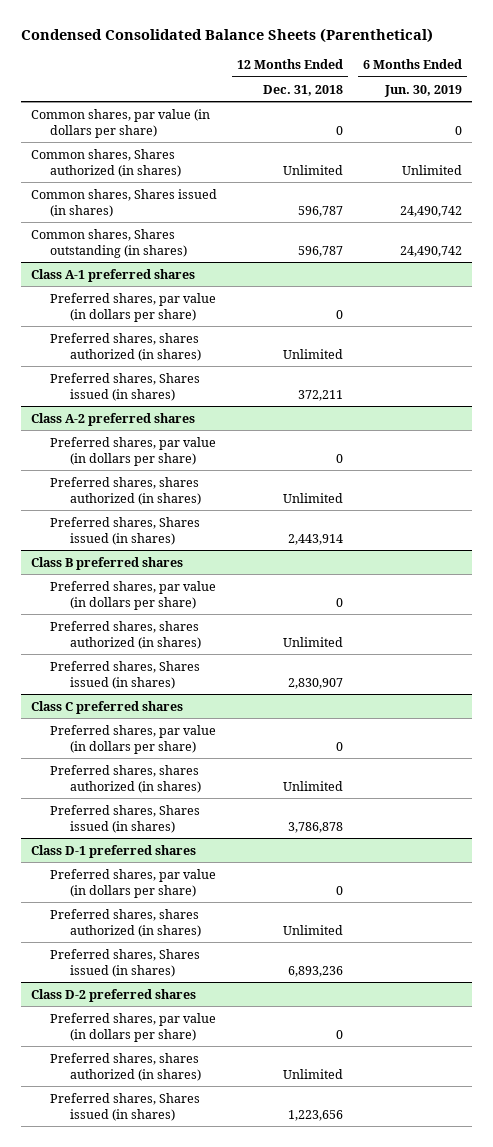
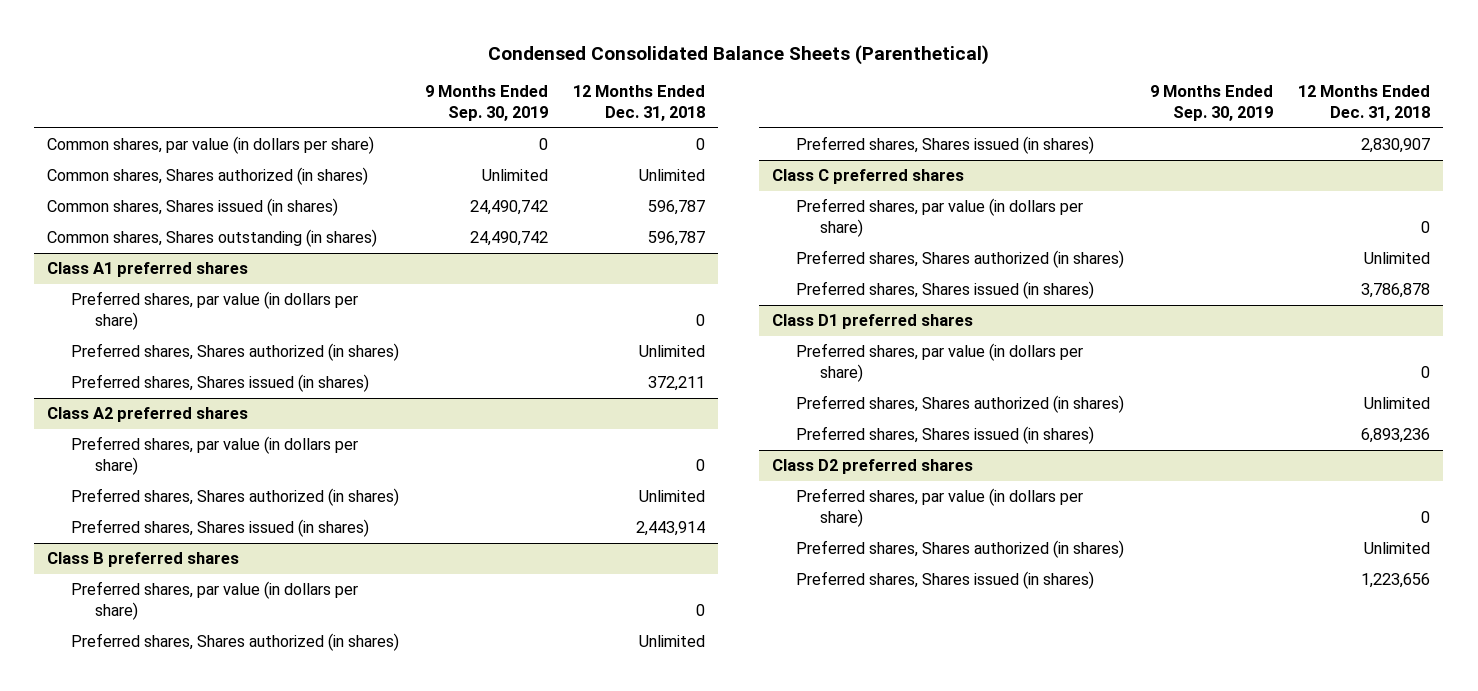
- | 12 Months Ended Dec. 31, 2018 | 6 Months Ended Jun. 30, 2019
+ | 9 Months Ended Sep. 30, 2019 | 12 Months Ended Dec. 31, 2018
- Class A-1 preferred shares
+ Class A1 preferred shares
- Preferred shares, shares authorized (in shares) | Unlimited |
+ Preferred shares, Shares authorized (in shares) | | Unlimited
- Class A-2 preferred shares
+ Class A2 preferred shares
- Preferred shares, shares authorized (in shares) | Unlimited |
+ Preferred shares, Shares authorized (in shares) | | Unlimited
@ Class B preferred shares
- Preferred shares, shares authorized (in shares) | Unlimited |
+ Preferred shares, Shares authorized (in shares) | | Unlimited
@ Class C preferred shares
- Preferred shares, shares authorized (in shares) | Unlimited |
+ Preferred shares, Shares authorized (in shares) | | Unlimited
- Class D-1 preferred shares
+ Class D1 preferred shares
- Preferred shares, shares authorized (in shares) | Unlimited |
+ Preferred shares, Shares authorized (in shares) | | Unlimited
- Class D-2 preferred shares
+ Class D2 preferred shares
- Preferred shares, shares authorized (in shares) | Unlimited |
+ Preferred shares, Shares authorized (in shares) | | Unlimited

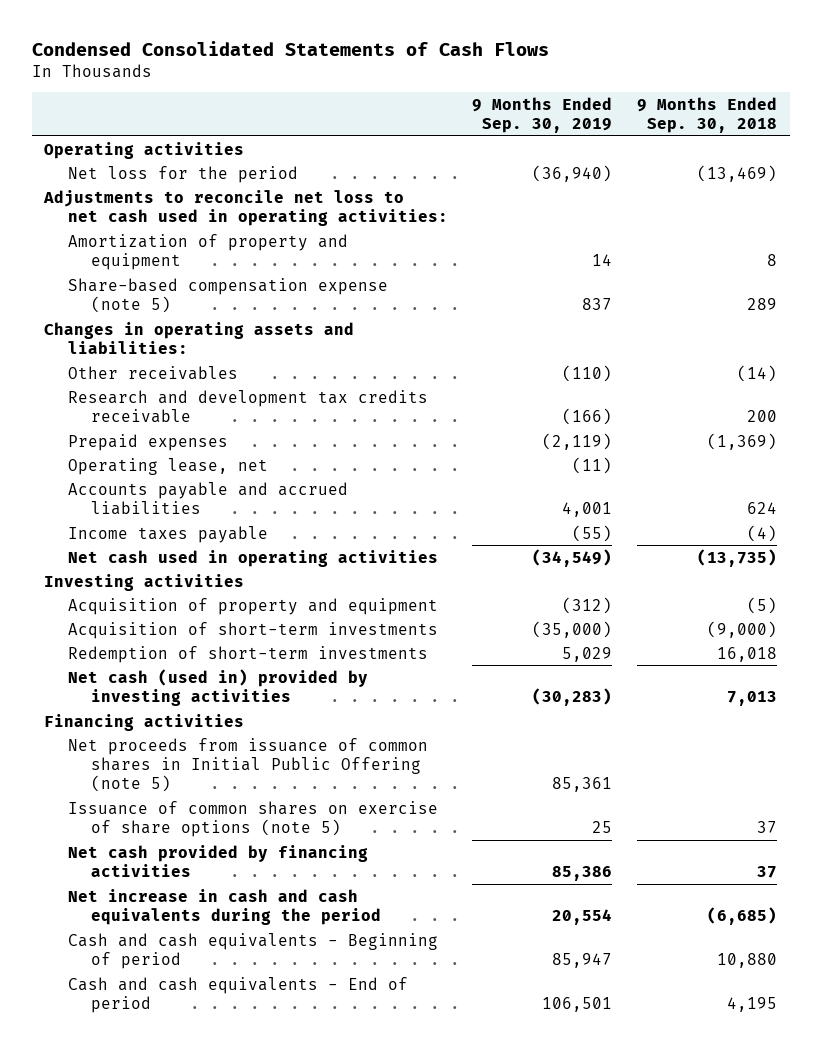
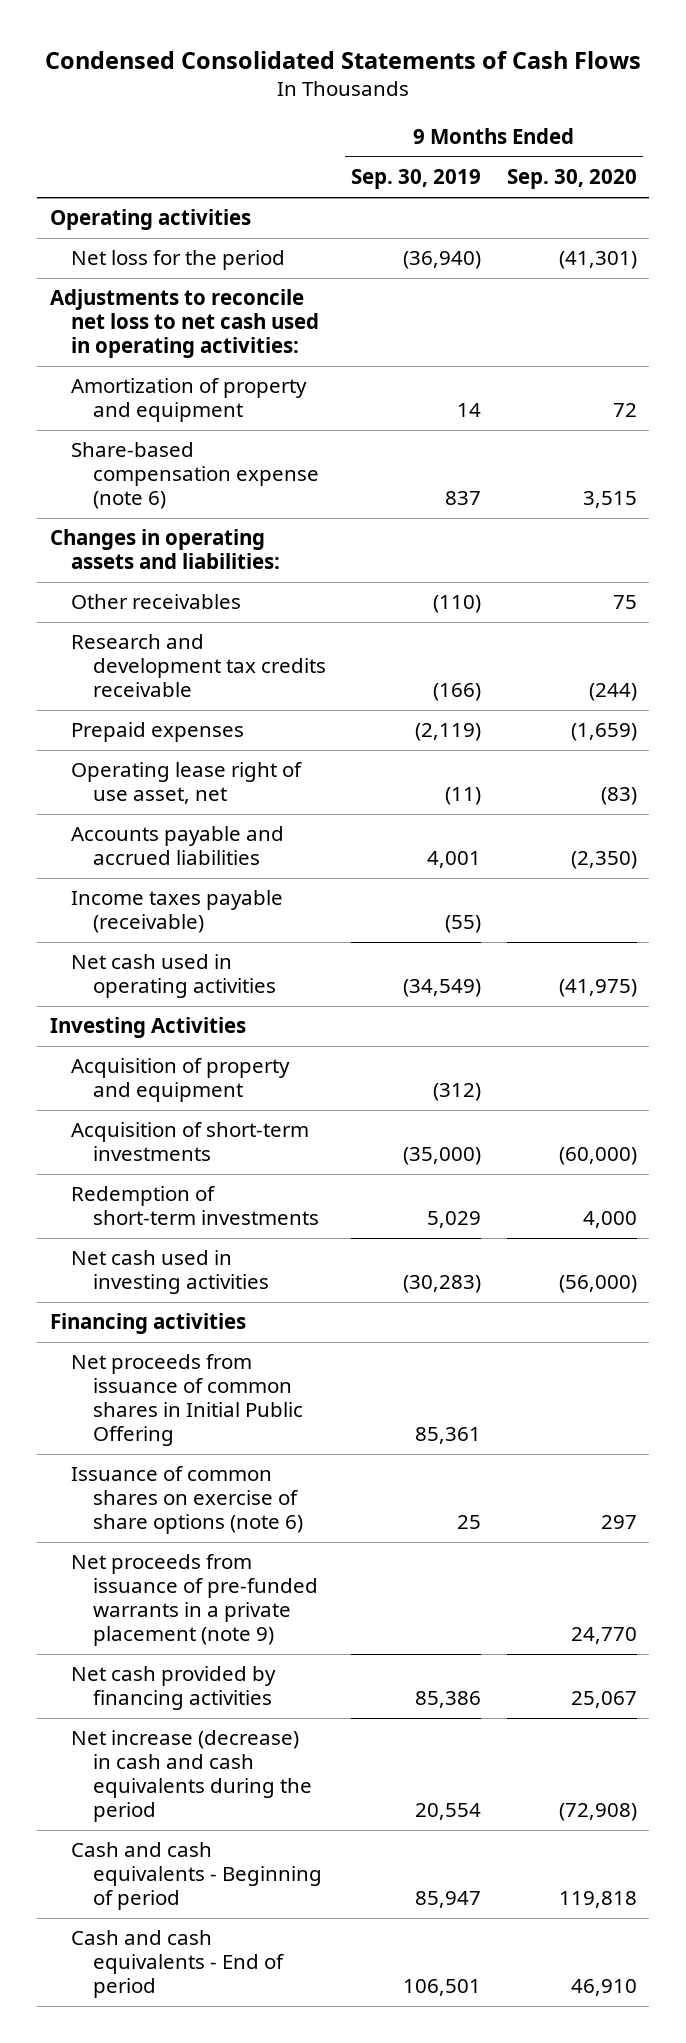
- | 9 Months Ended Sep. 30, 2019 | 9 Months Ended Sep. 30, 2018
+ | 9 Months Ended Sep. 30, 2019 | 9 Months Ended Sep. 30, 2020
- Share-based compensation expense (note 5) | 837 | 289
+ Share-based compensation expense (note 6) | 837 | 3,515
- Operating lease, net | (11) |
+ Operating lease right of use asset, net | (11) | (83)
- Income taxes payable | (55) | (4)
+ Income taxes payable (receivable) | (55) |
- Investing activities
+ Investing Activities
- Net cash (used in) provided by investing activities | (30,283) | 7,013
+ Net cash used in investing activities | (30,283) | (56,000)
- Net proceeds from issuance of common shares in Initial Public Offering (note 5) | 85,361 |
- Issuance of common shares on exercise of share options (note 5) | 25 | 37
+ Net proceeds from issuance of common shares in Initial Public Offering | 85,361 |
+ Issuance of common shares on exercise of share options (note 6) | 25 | 297
+ Net proceeds from issuance of pre-funded warrants in a private placement (note 9) | | 24,770
- Net increase in cash and cash equivalents during the period | 20,554 | (6,685)
+ Net increase (decrease) in cash and cash equivalents during the period | 20,554 | (72,908)

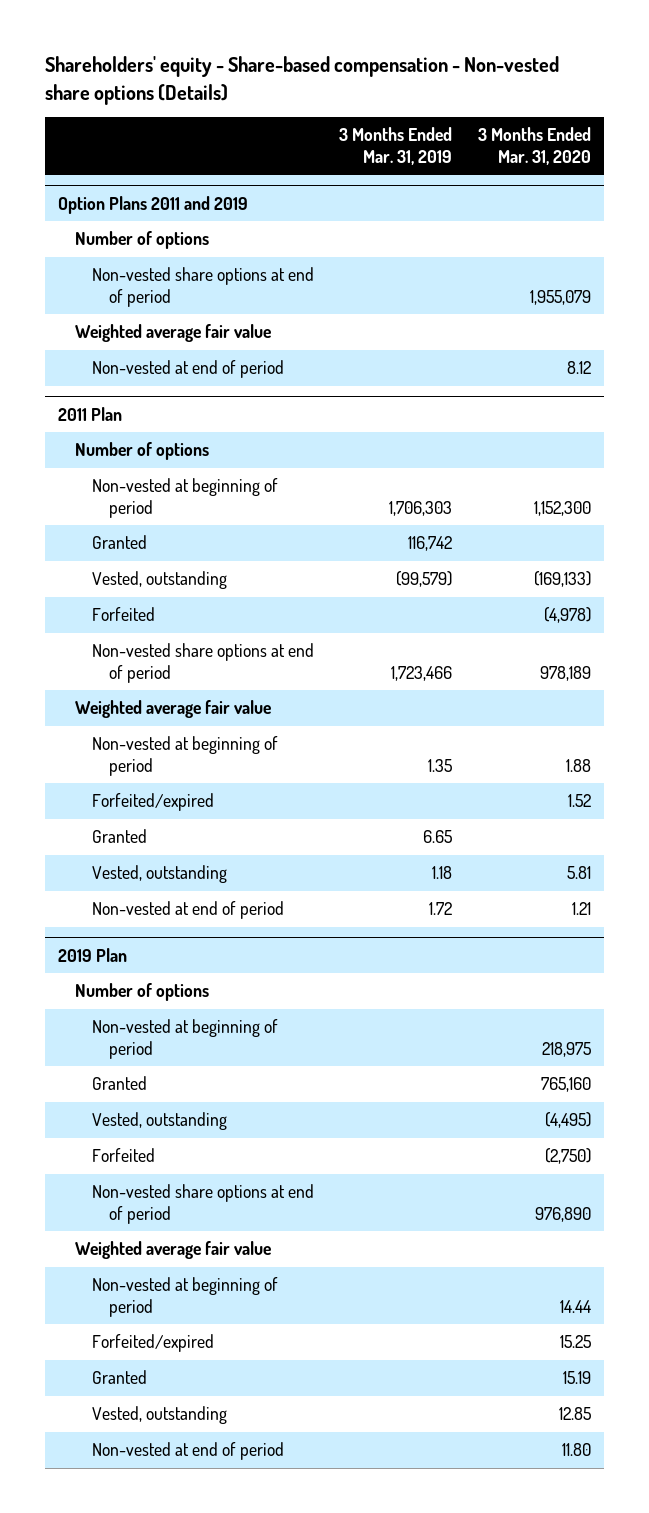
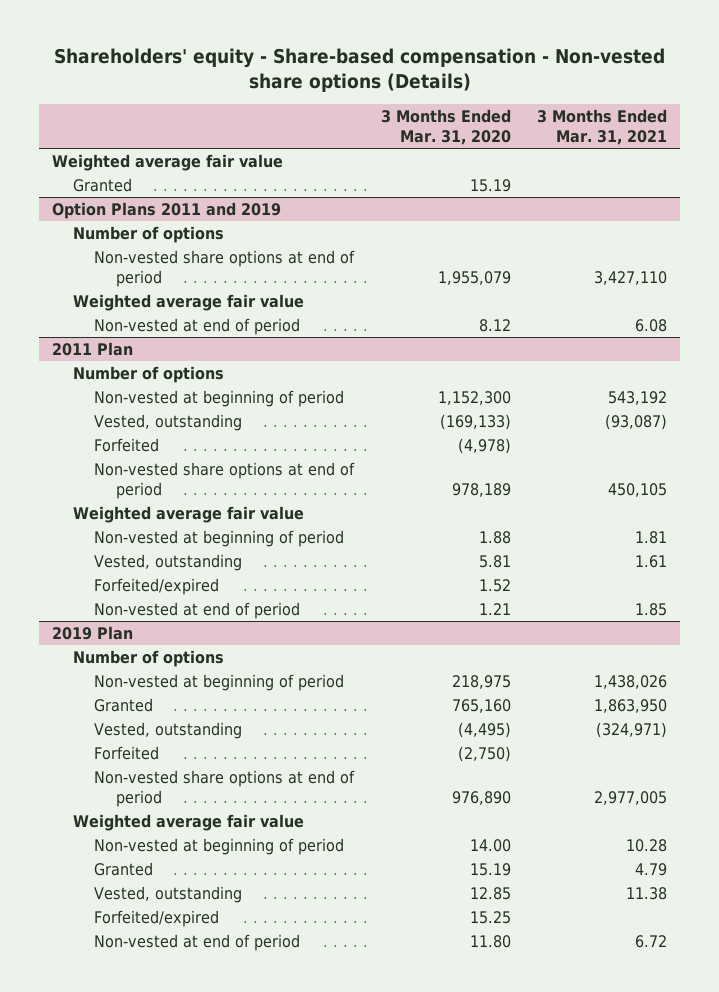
- | 3 Months Ended Mar. 31, 2019 | 3 Months Ended Mar. 31, 2020
+ | 3 Months Ended Mar. 31, 2020 | 3 Months Ended Mar. 31, 2021
+ Weighted average fair value
+ Granted | 15.19 |
@ 2011 Plan
- Granted | 116,742 |
- Granted | 6.65 |
moved down: Forfeited/expired | 1.52 |
@ 2019 Plan
- Non-vested at beginning of period | | 14.44
+ Non-vested at beginning of period | 14.00 | 10.28
moved down: Forfeited/expired | 15.25 |

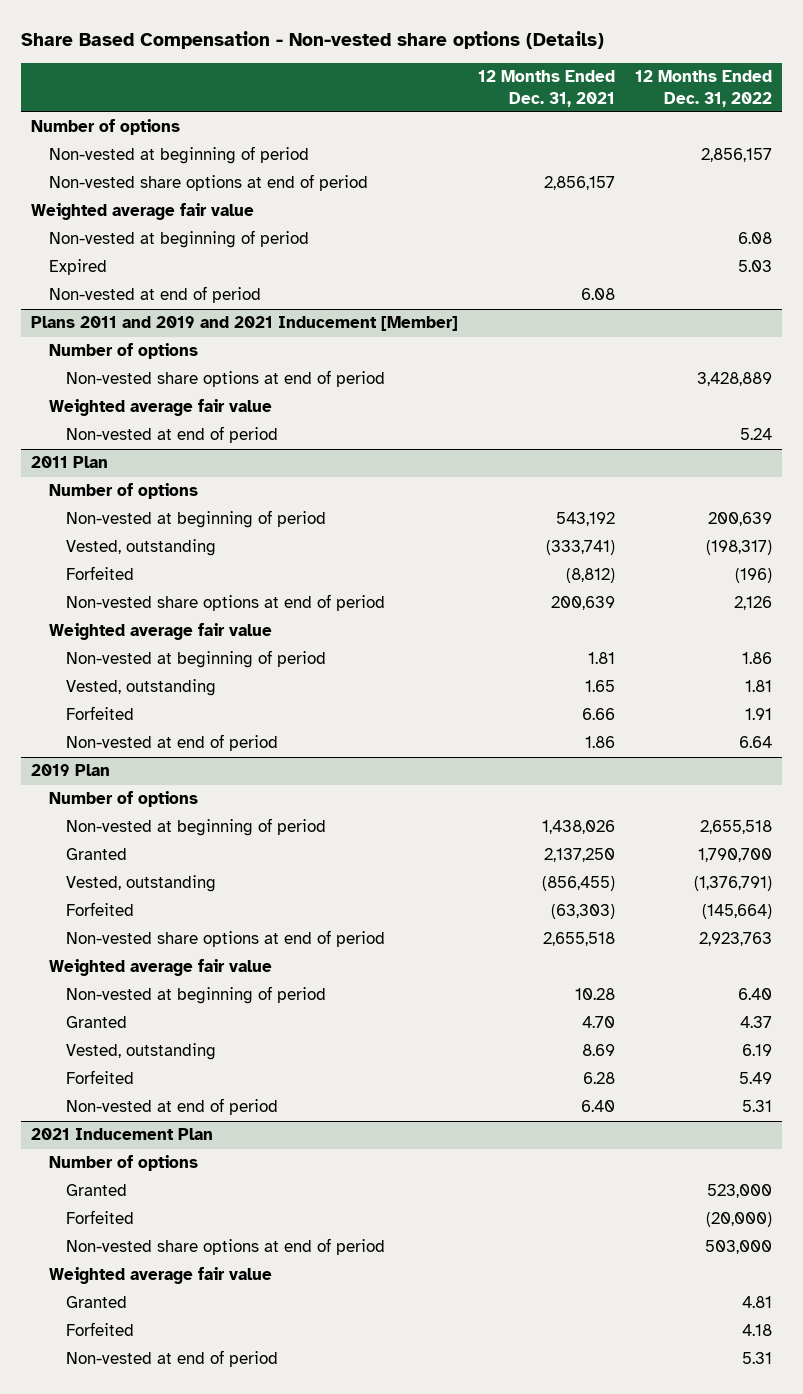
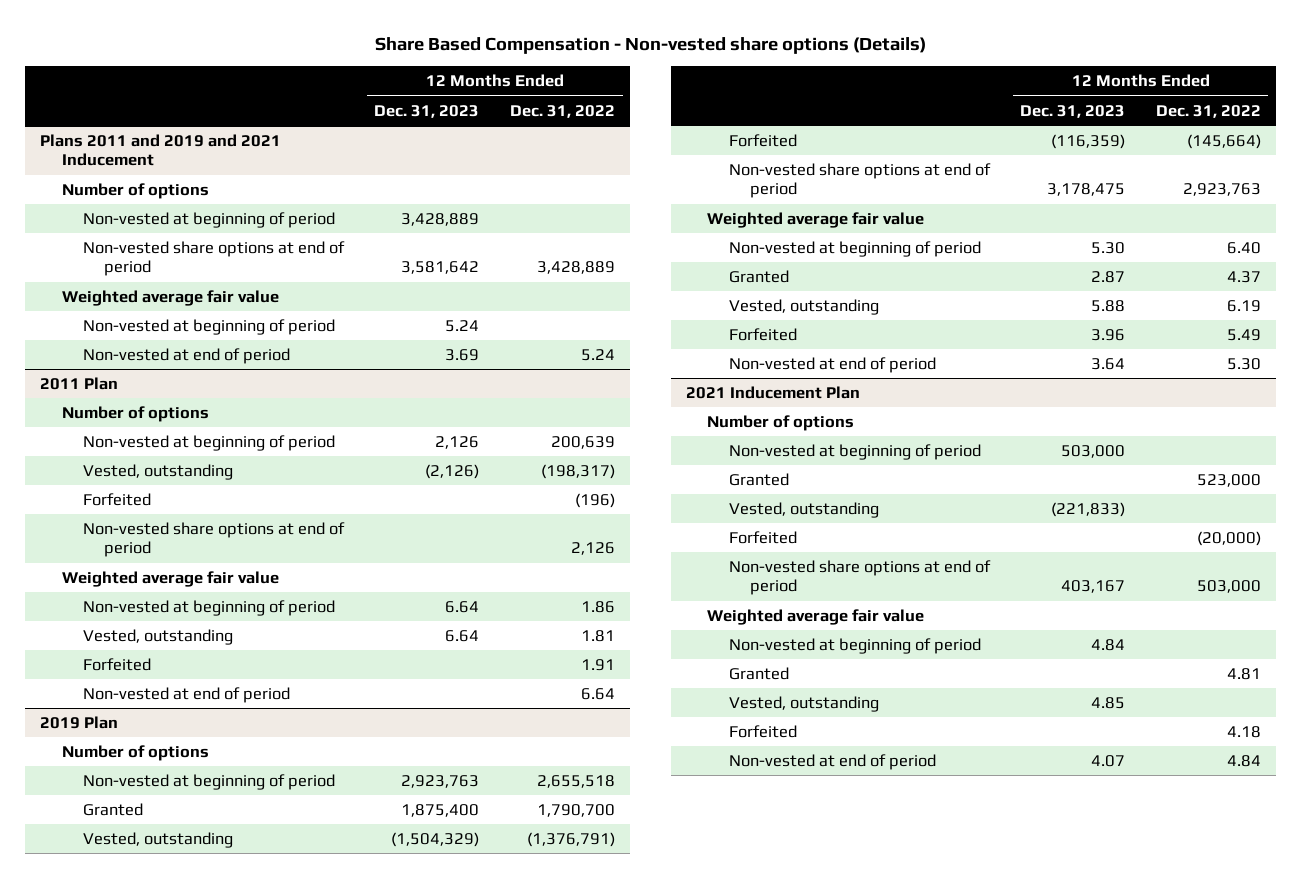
- | 12 Months Ended Dec. 31, 2021 | 12 Months Ended Dec. 31, 2022
+ | 12 Months Ended Dec. 31, 2023 | 12 Months Ended Dec. 31, 2022
- Number of options
- Non-vested at beginning of period | | 2,856,157
- Non-vested share options at end of period | 2,856,157 |
- Weighted average fair value
- Non-vested at beginning of period | | 6.08
- Expired | | 5.03
- Non-vested at end of period | 6.08 |
- Plans 2011 and 2019 and 2021 Inducement [Member]
+ Plans 2011 and 2019 and 2021 Inducement
+ Non-vested at beginning of period | 3,428,889 |
+ Non-vested at beginning of period | 5.24 |
@ 2019 Plan
- Non-vested at end of period | 6.40 | 5.31
+ Non-vested at end of period | 3.64 | 5.30
@ 2021 Inducement Plan
+ Non-vested at beginning of period | 503,000 |
+ Vested, outstanding | (221,833) |
+ Non-vested at beginning of period | 4.84 |
+ Vested, outstanding | 4.85 |
- Non-vested at end of period | | 5.31
+ Non-vested at end of period | 4.07 | 4.84

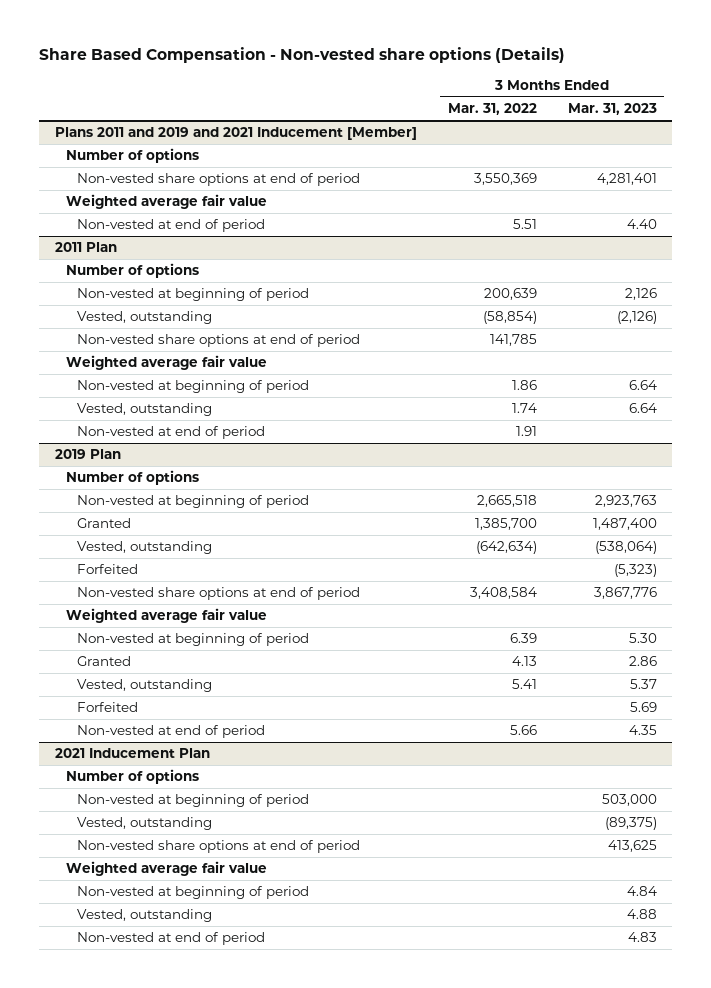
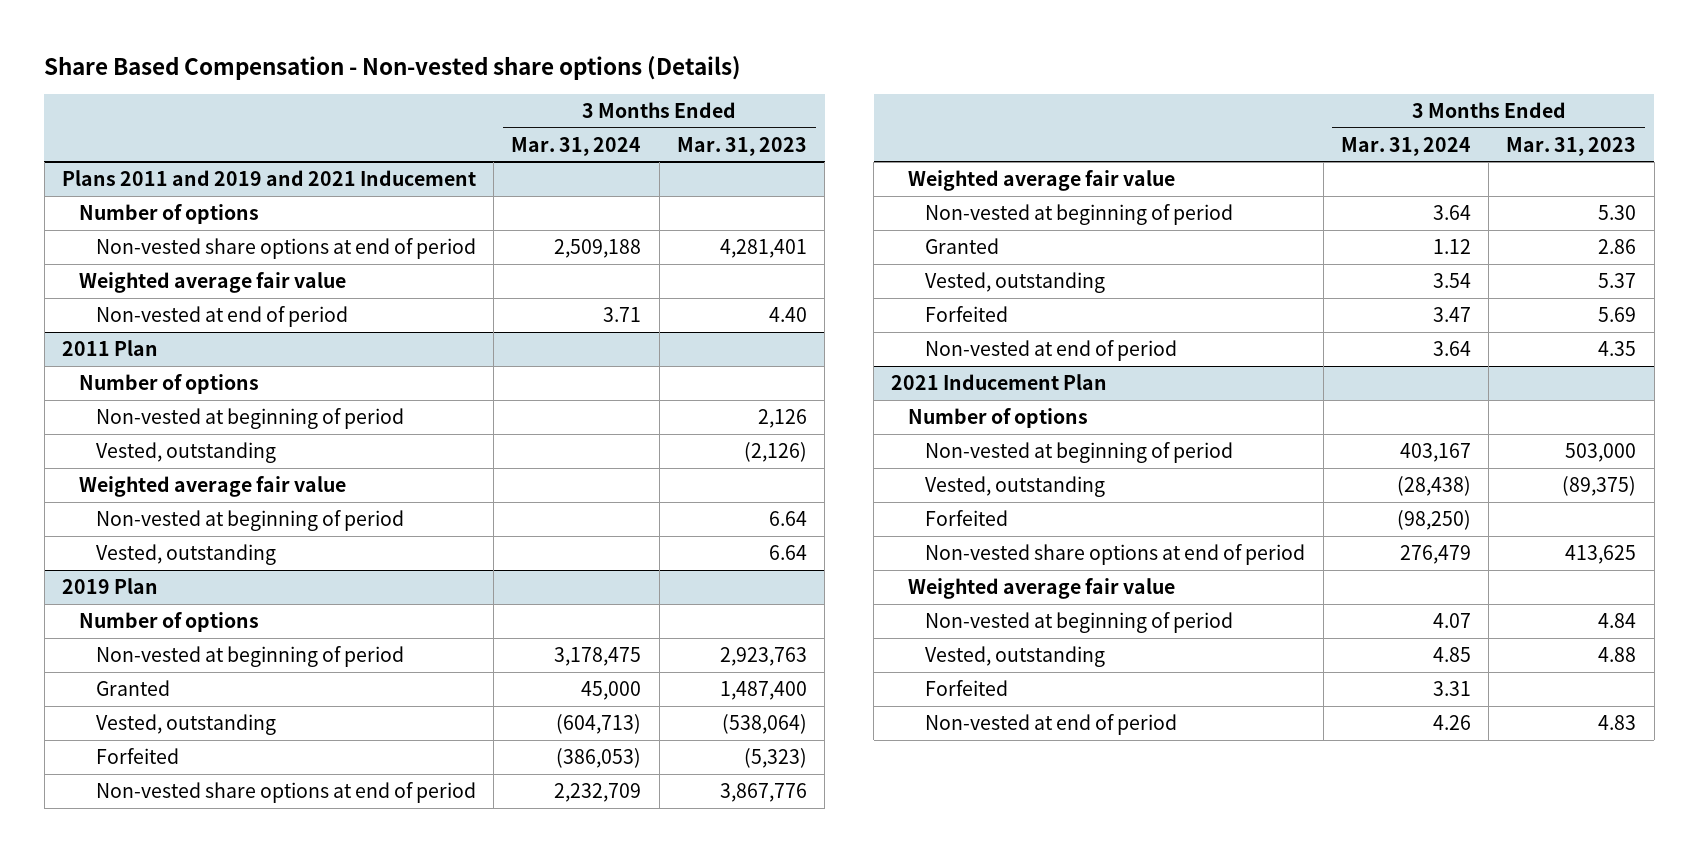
- | 3 Months Ended Mar. 31, 2022 | 3 Months Ended Mar. 31, 2023
+ | 3 Months Ended Mar. 31, 2024 | 3 Months Ended Mar. 31, 2023
- Plans 2011 and 2019 and 2021 Inducement [Member]
+ Plans 2011 and 2019 and 2021 Inducement
@ 2011 Plan
- Non-vested share options at end of period | 141,785 |
- Non-vested at end of period | 1.91 |
@ 2021 Inducement Plan
+ Forfeited | (98,250) |
+ Forfeited | 3.31 |

